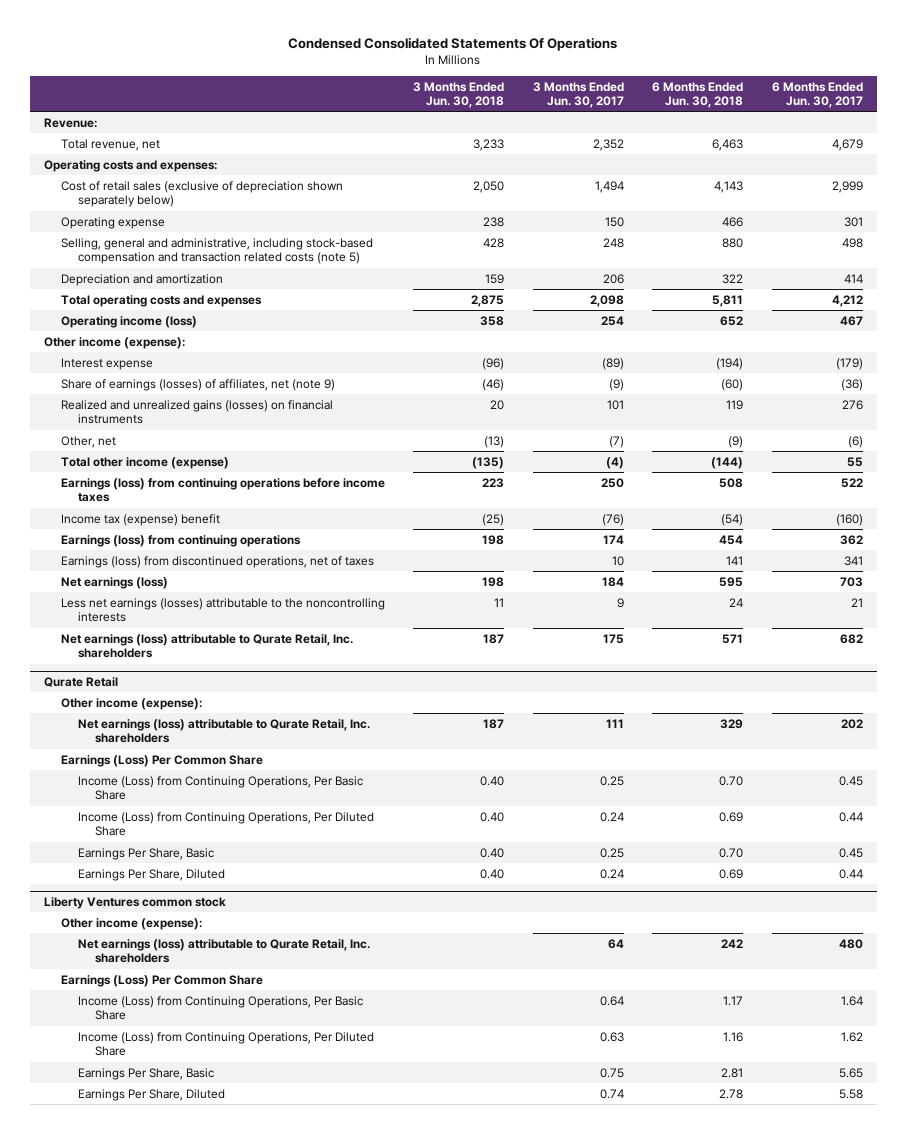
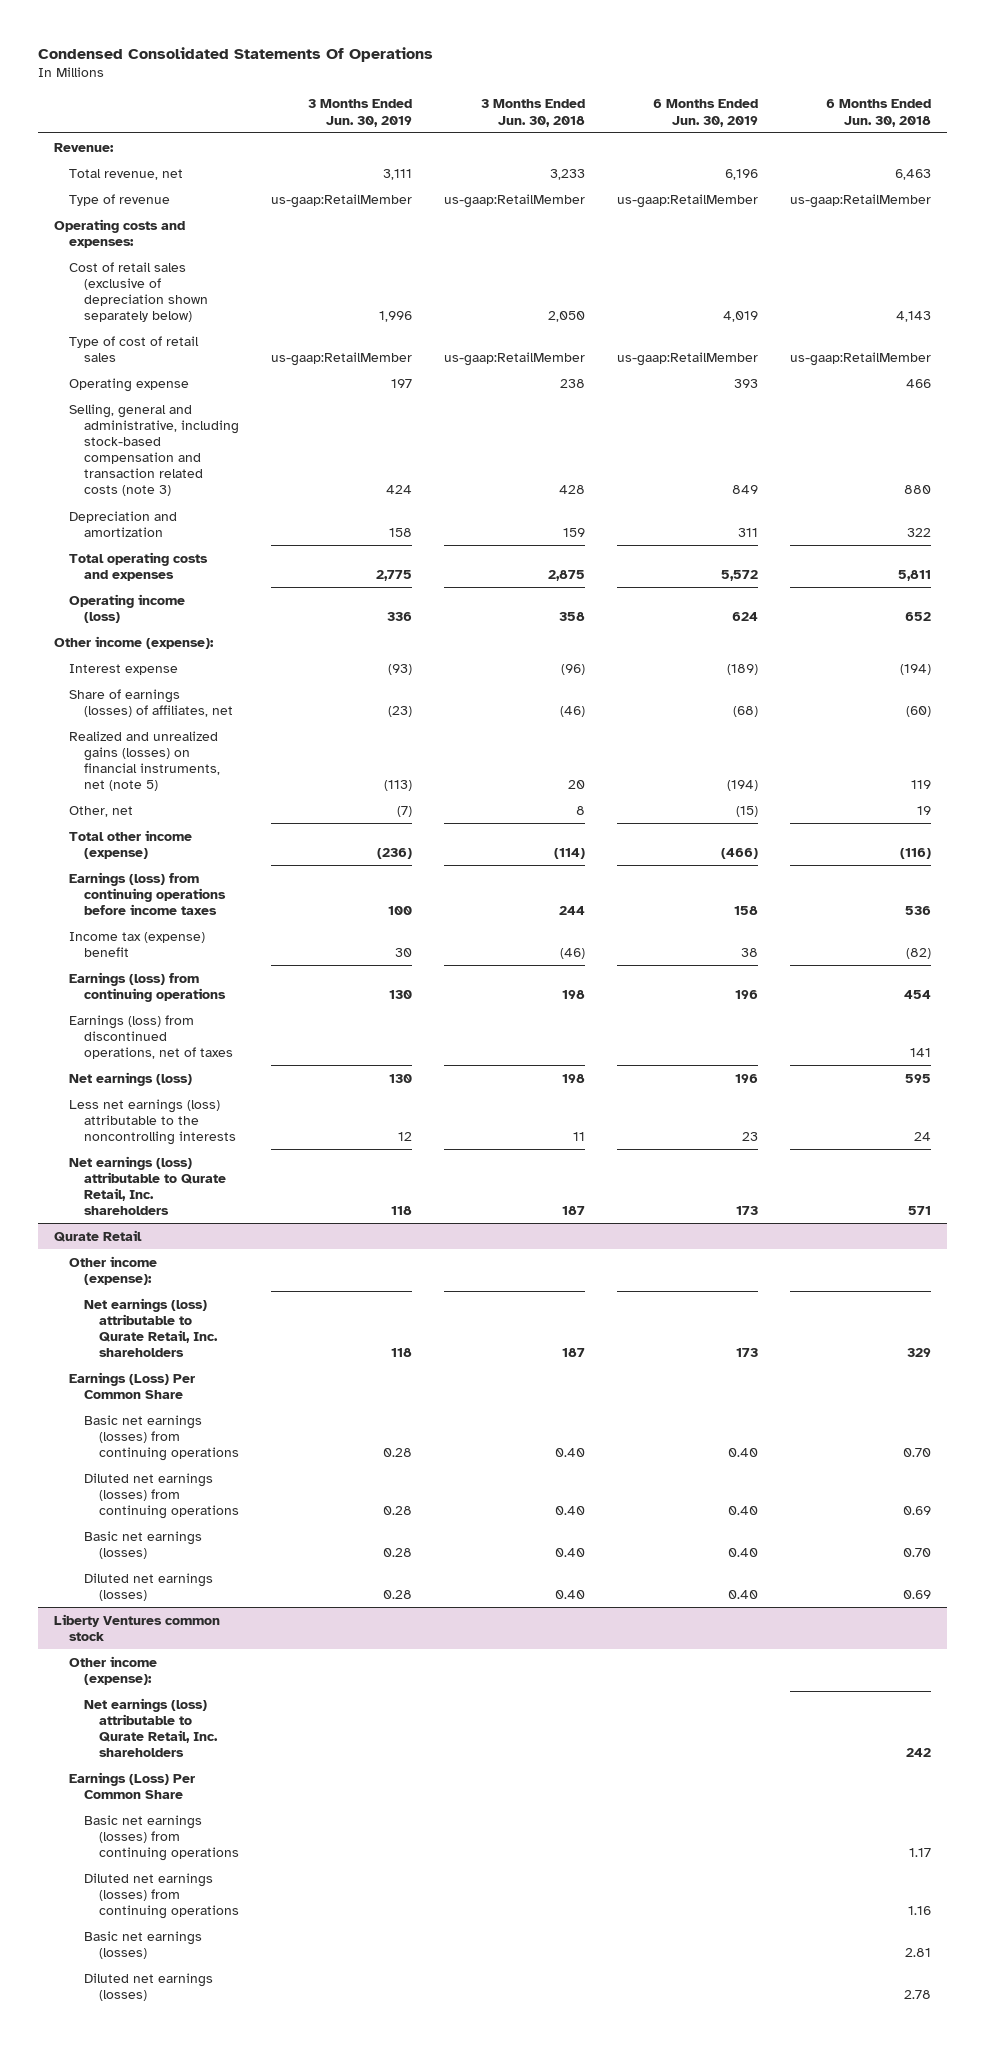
- | 3 Months Ended Jun. 30, 2018 | 3 Months Ended Jun. 30, 2017 | 6 Months Ended Jun. 30, 2018 | 6 Months Ended Jun. 30, 2017
+ | 3 Months Ended Jun. 30, 2019 | 3 Months Ended Jun. 30, 2018 | 6 Months Ended Jun. 30, 2019 | 6 Months Ended Jun. 30, 2018
+ Type of revenue | us-gaap:RetailMember | us-gaap:RetailMember | us-gaap:RetailMember | us-gaap:RetailMember
+ Type of cost of retail sales | us-gaap:RetailMember | us-gaap:RetailMember | us-gaap:RetailMember | us-gaap:RetailMember
- Selling, general and administrative, including stock-based compensation and transaction related costs (note 5) | 428 | 248 | 880 | 498
+ Selling, general and administrative, including stock-based compensation and transaction related costs (note 3) | 424 | 428 | 849 | 880
- Share of earnings (losses) of affiliates, net (note 9) | (46) | (9) | (60) | (36)
- Realized and unrealized gains (losses) on financial instruments | 20 | 101 | 119 | 276
- Other, net | (13) | (7) | (9) | (6)
- Total other income (expense) | (135) | (4) | (144) | 55
- Earnings (loss) from continuing operations before income taxes | 223 | 250 | 508 | 522
- Income tax (expense) benefit | (25) | (76) | (54) | (160)
+ Share of earnings (losses) of affiliates, net | (23) | (46) | (68) | (60)
+ Realized and unrealized gains (losses) on financial instruments, net (note 5) | (113) | 20 | (194) | 119
+ Other, net | (7) | 8 | (15) | 19
+ Total other income (expense) | (236) | (114) | (466) | (116)
+ Earnings (loss) from continuing operations before income taxes | 100 | 244 | 158 | 536
+ Income tax (expense) benefit | 30 | (46) | 38 | (82)
- Less net earnings (losses) attributable to the noncontrolling interests | 11 | 9 | 24 | 21
+ Less net earnings (loss) attributable to the noncontrolling interests | 12 | 11 | 23 | 24
@ Qurate Retail
- Income (Loss) from Continuing Operations, Per Basic Share | 0.40 | 0.25 | 0.70 | 0.45
- Income (Loss) from Continuing Operations, Per Diluted Share | 0.40 | 0.24 | 0.69 | 0.44
- Earnings Per Share, Basic | 0.40 | 0.25 | 0.70 | 0.45
- Earnings Per Share, Diluted | 0.40 | 0.24 | 0.69 | 0.44
+ Basic net earnings (losses) from continuing operations | 0.28 | 0.40 | 0.40 | 0.70
+ Diluted net earnings (losses) from continuing operations | 0.28 | 0.40 | 0.40 | 0.69
+ Basic net earnings (losses) | 0.28 | 0.40 | 0.40 | 0.70
+ Diluted net earnings (losses) | 0.28 | 0.40 | 0.40 | 0.69
@ Liberty Ventures common stock
- Income (Loss) from Continuing Operations, Per Basic Share | | 0.64 | 1.17 | 1.64
- Income (Loss) from Continuing Operations, Per Diluted Share | | 0.63 | 1.16 | 1.62
- Earnings Per Share, Basic | | 0.75 | 2.81 | 5.65
- Earnings Per Share, Diluted | | 0.74 | 2.78 | 5.58
+ Basic net earnings (losses) from continuing operations | | | | 1.17
+ Diluted net earnings (losses) from continuing operations | | | | 1.16
+ Basic net earnings (losses) | | | | 2.81
+ Diluted net earnings (losses) | | | | 2.78

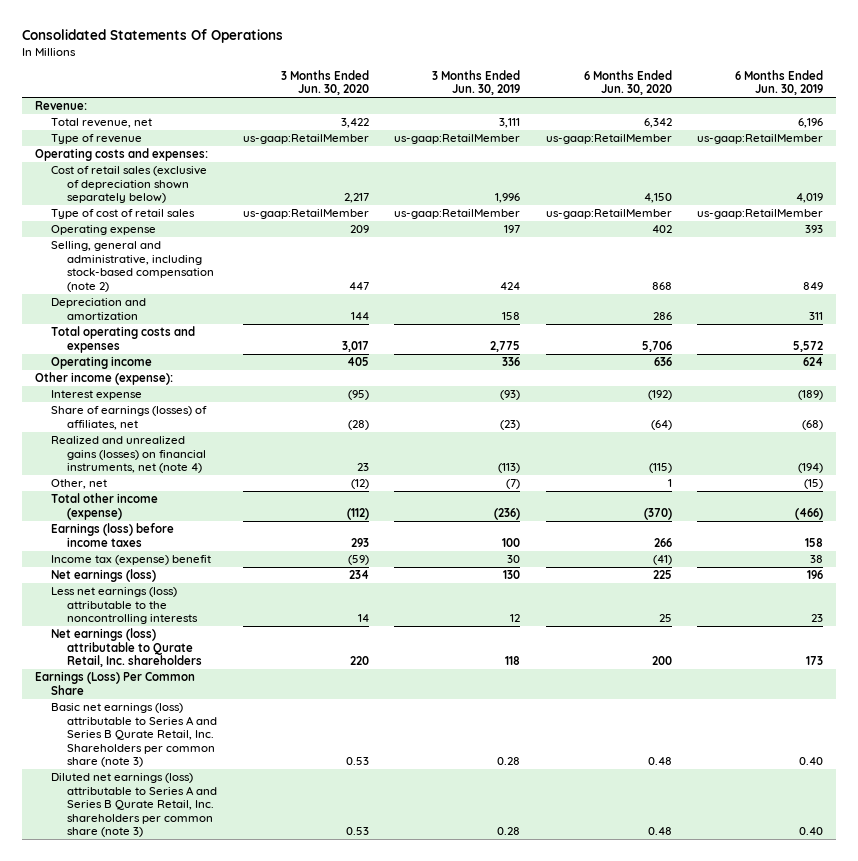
- Condensed Consolidated Statements Of Operations
+ Consolidated Statements Of Operations
- | 3 Months Ended Jun. 30, 2019 | 3 Months Ended Jun. 30, 2018 | 6 Months Ended Jun. 30, 2019 | 6 Months Ended Jun. 30, 2018
+ | 3 Months Ended Jun. 30, 2020 | 3 Months Ended Jun. 30, 2019 | 6 Months Ended Jun. 30, 2020 | 6 Months Ended Jun. 30, 2019
- Selling, general and administrative, including stock-based compensation and transaction related costs (note 3) | 424 | 428 | 849 | 880
+ Selling, general and administrative, including stock-based compensation (note 2) | 447 | 424 | 868 | 849
- Operating income (loss) | 336 | 358 | 624 | 652
+ Operating income | 405 | 336 | 636 | 624
- Realized and unrealized gains (losses) on financial instruments, net (note 5) | (113) | 20 | (194) | 119
+ Realized and unrealized gains (losses) on financial instruments, net (note 4) | 23 | (113) | (115) | (194)
- Earnings (loss) from continuing operations before income taxes | 100 | 244 | 158 | 536
+ Earnings (loss) before income taxes | 293 | 100 | 266 | 158
- Earnings (loss) from continuing operations | 130 | 198 | 196 | 454
- Earnings (loss) from discontinued operations, net of taxes | | | | 141
- Qurate Retail
- Other income (expense):
- Net earnings (loss) attributable to Qurate Retail, Inc. shareholders | 118 | 187 | 173 | 329
- Basic net earnings (losses) from continuing operations | 0.28 | 0.40 | 0.40 | 0.70
- Diluted net earnings (losses) from continuing operations | 0.28 | 0.40 | 0.40 | 0.69
- Basic net earnings (losses) | 0.28 | 0.40 | 0.40 | 0.70
- Diluted net earnings (losses) | 0.28 | 0.40 | 0.40 | 0.69
- Liberty Ventures common stock
- Other income (expense):
- Net earnings (loss) attributable to Qurate Retail, Inc. shareholders | | | | 242
- Earnings (Loss) Per Common Share
- Basic net earnings (losses) from continuing operations | | | | 1.17
- Diluted net earnings (losses) from continuing operations | | | | 1.16
- Basic net earnings (losses) | | | | 2.81
- Diluted net earnings (losses) | | | | 2.78
+ Basic net earnings (loss) attributable to Series A and Series B Qurate Retail, Inc. Shareholders per common share (note 3) | 0.53 | 0.28 | 0.48 | 0.40
+ Diluted net earnings (loss) attributable to Series A and Series B Qurate Retail, Inc. shareholders per common share (note 3) | 0.53 | 0.28 | 0.48 | 0.40

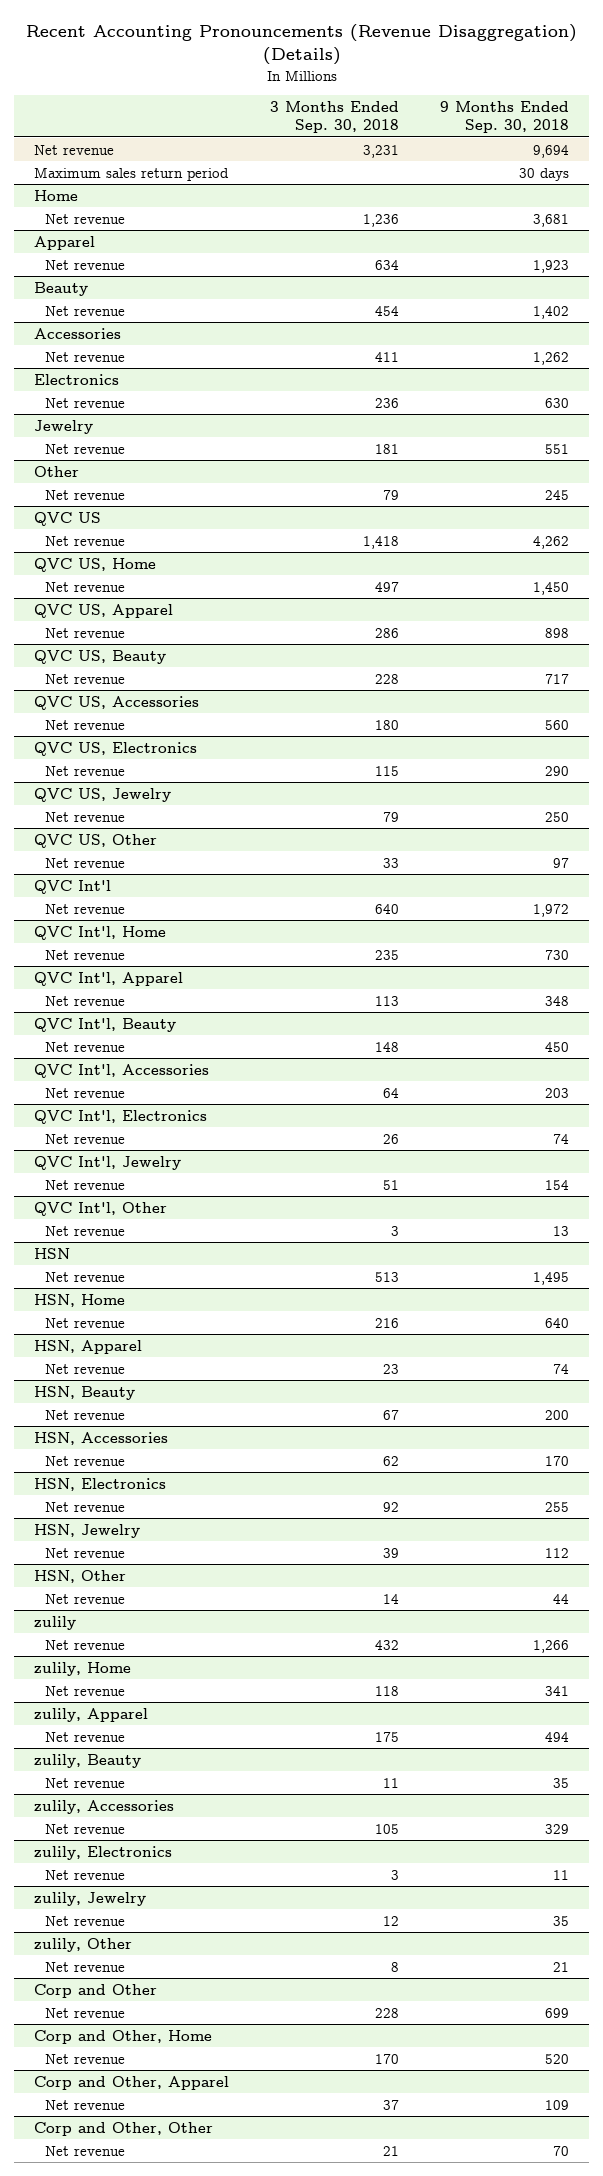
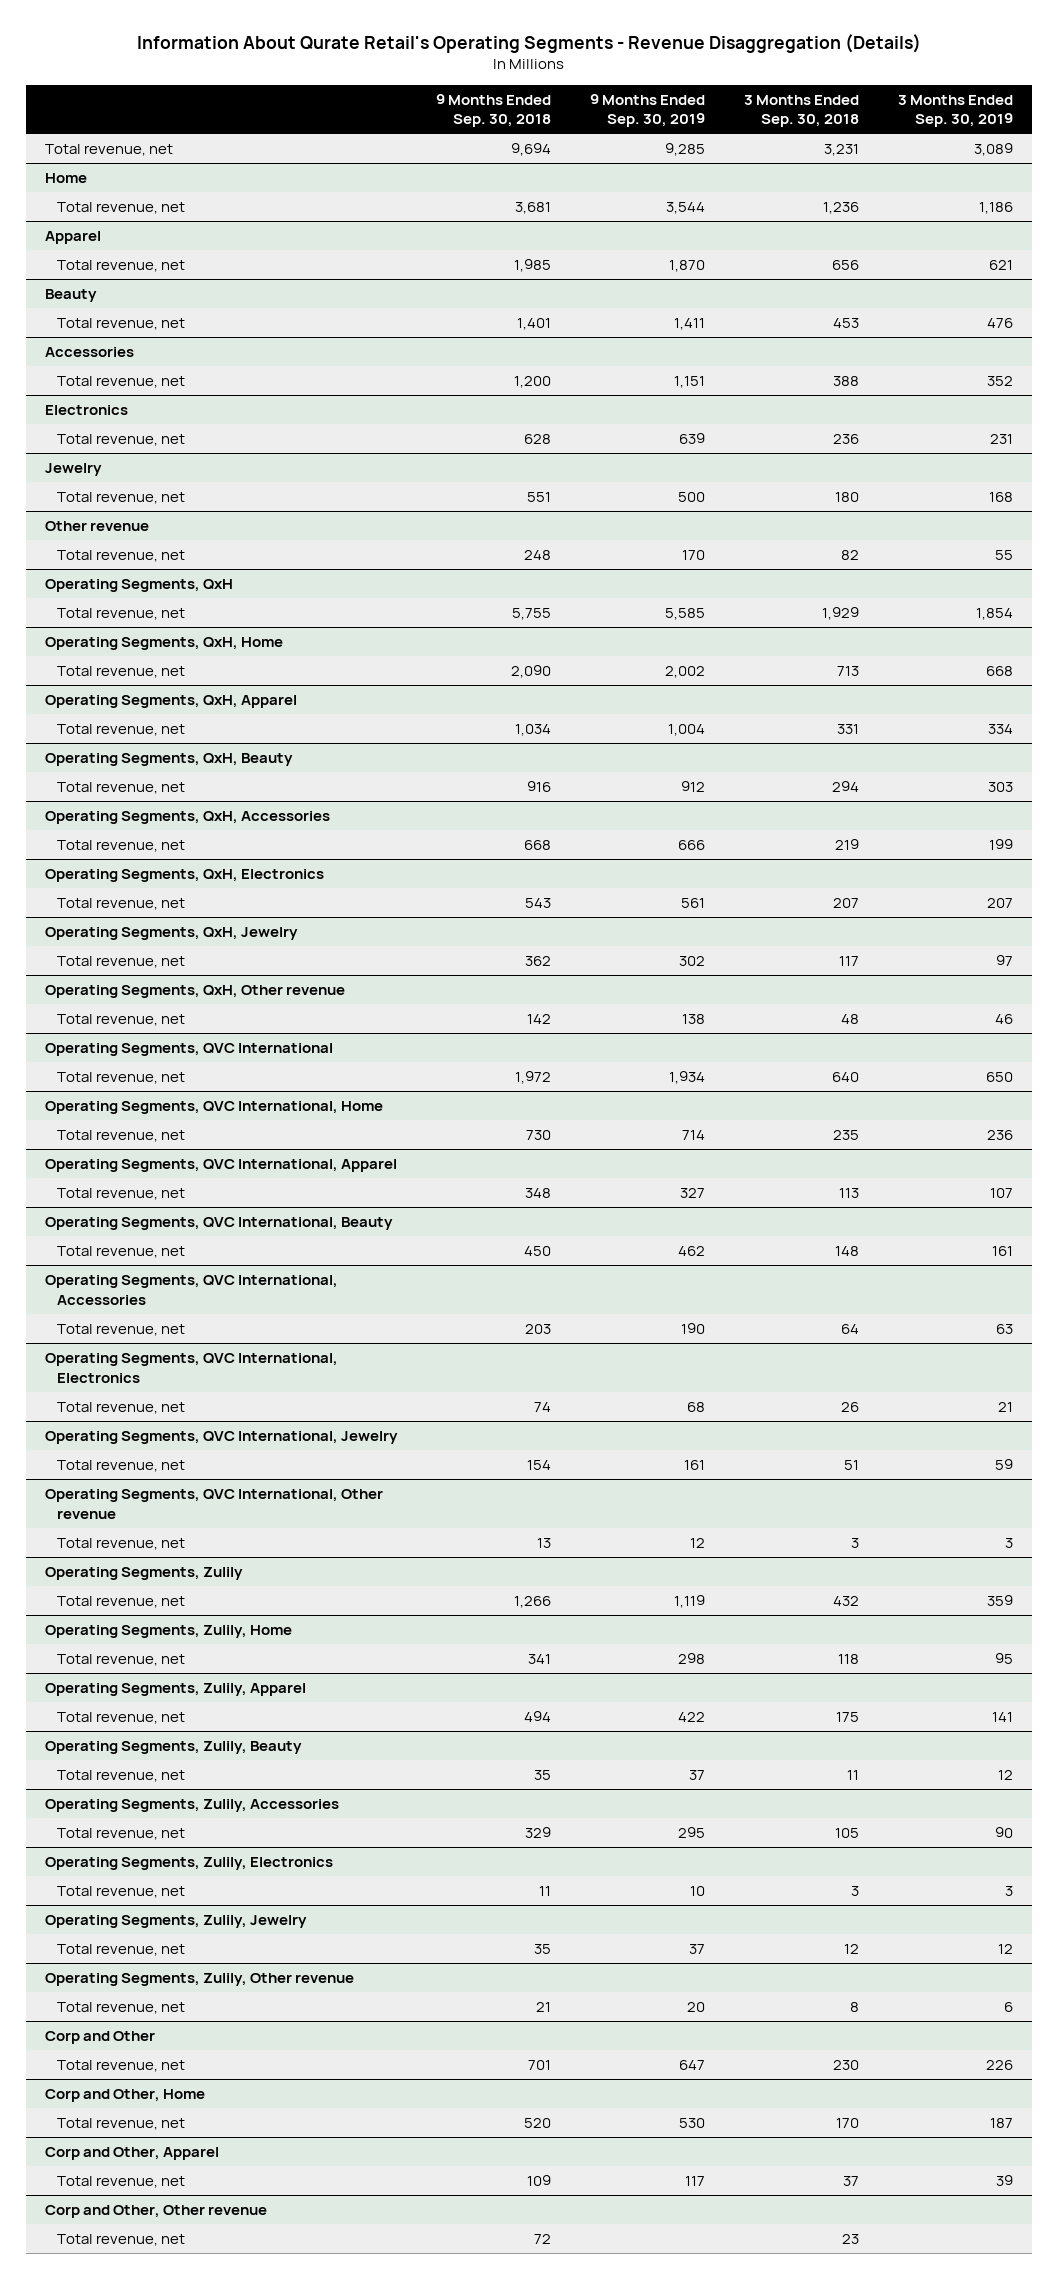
- Recent Accounting Pronouncements (Revenue Disaggregation) (Details)
+ Information About Qurate Retail's Operating Segments - Revenue Disaggregation (Details)
- | 3 Months Ended Sep. 30, 2018 | 9 Months Ended Sep. 30, 2018
+ | 9 Months Ended Sep. 30, 2018 | 9 Months Ended Sep. 30, 2019 | 3 Months Ended Sep. 30, 2018 | 3 Months Ended Sep. 30, 2019
- Net revenue | 3,231 | 9,694
- Maximum sales return period | | 30 days
+ Total revenue, net | 9,694 | 9,285 | 3,231 | 3,089
@ Home
- Net revenue | 1,236 | 3,681
+ Total revenue, net | 3,681 | 3,544 | 1,236 | 1,186
@ Apparel
- Net revenue | 634 | 1,923
+ Total revenue, net | 1,985 | 1,870 | 656 | 621
@ Beauty
- Net revenue | 454 | 1,402
+ Total revenue, net | 1,401 | 1,411 | 453 | 476
@ Accessories
- Net revenue | 411 | 1,262
+ Total revenue, net | 1,200 | 1,151 | 388 | 352
@ Electronics
- Net revenue | 236 | 630
+ Total revenue, net | 628 | 639 | 236 | 231
@ Jewelry
- Net revenue | 181 | 551
- Other
- Net revenue | 79 | 245
- QVC US
- Net revenue | 1,418 | 4,262
- QVC US, Home
- Net revenue | 497 | 1,450
- QVC US, Apparel
- Net revenue | 286 | 898
- QVC US, Beauty
- Net revenue | 228 | 717
- QVC US, Accessories
- Net revenue | 180 | 560
- QVC US, Electronics
- Net revenue | 115 | 290
- QVC US, Jewelry
- Net revenue | 79 | 250
- QVC US, Other
- Net revenue | 33 | 97
- QVC Int'l
- Net revenue | 640 | 1,972
- QVC Int'l, Home
- Net revenue | 235 | 730
- QVC Int'l, Apparel
- Net revenue | 113 | 348
- QVC Int'l, Beauty
- Net revenue | 148 | 450
- QVC Int'l, Accessories
- Net revenue | 64 | 203
- QVC Int'l, Electronics
- Net revenue | 26 | 74
- QVC Int'l, Jewelry
- Net revenue | 51 | 154
- QVC Int'l, Other
- Net revenue | 3 | 13
- HSN
- Net revenue | 513 | 1,495
- HSN, Home
- Net revenue | 216 | 640
- HSN, Apparel
- Net revenue | 23 | 74
- HSN, Beauty
- Net revenue | 67 | 200
- HSN, Accessories
- Net revenue | 62 | 170
- HSN, Electronics
- Net revenue | 92 | 255
- HSN, Jewelry
- Net revenue | 39 | 112
- HSN, Other
- Net revenue | 14 | 44
- zulily
- Net revenue | 432 | 1,266
- zulily, Home
- Net revenue | 118 | 341
- zulily, Apparel
- Net revenue | 175 | 494
- zulily, Beauty
- Net revenue | 11 | 35
- zulily, Accessories
- Net revenue | 105 | 329
- zulily, Electronics
- Net revenue | 3 | 11
- zulily, Jewelry
- Net revenue | 12 | 35
- zulily, Other
- Net revenue | 8 | 21
@ Jewelry
+ Total revenue, net | 551 | 500 | 180 | 168
+ Other revenue
+ Total revenue, net | 248 | 170 | 82 | 55
+ Operating Segments, QxH
+ Total revenue, net | 5,755 | 5,585 | 1,929 | 1,854
+ Operating Segments, QxH, Home
+ Total revenue, net | 2,090 | 2,002 | 713 | 668
+ Operating Segments, QxH, Apparel
+ Total revenue, net | 1,034 | 1,004 | 331 | 334
+ Operating Segments, QxH, Beauty
+ Total revenue, net | 916 | 912 | 294 | 303
+ Operating Segments, QxH, Accessories
+ Total revenue, net | 668 | 666 | 219 | 199
+ Operating Segments, QxH, Electronics
+ Total revenue, net | 543 | 561 | 207 | 207
+ Operating Segments, QxH, Jewelry
+ Total revenue, net | 362 | 302 | 117 | 97
+ Operating Segments, QxH, Other revenue
+ Total revenue, net | 142 | 138 | 48 | 46
+ Operating Segments, QVC International
+ Total revenue, net | 1,972 | 1,934 | 640 | 650
+ Operating Segments, QVC International, Home
+ Total revenue, net | 730 | 714 | 235 | 236
+ Operating Segments, QVC International, Apparel
+ Total revenue, net | 348 | 327 | 113 | 107
+ Operating Segments, QVC International, Beauty
+ Total revenue, net | 450 | 462 | 148 | 161
+ Operating Segments, QVC International, Accessories
+ Total revenue, net | 203 | 190 | 64 | 63
+ Operating Segments, QVC International, Electronics
+ Total revenue, net | 74 | 68 | 26 | 21
+ Operating Segments, QVC International, Jewelry
+ Total revenue, net | 154 | 161 | 51 | 59
+ Operating Segments, QVC International, Other revenue
+ Total revenue, net | 13 | 12 | 3 | 3
+ Operating Segments, Zulily
+ Total revenue, net | 1,266 | 1,119 | 432 | 359
+ Operating Segments, Zulily, Home
+ Total revenue, net | 341 | 298 | 118 | 95
+ Operating Segments, Zulily, Apparel
+ Total revenue, net | 494 | 422 | 175 | 141
+ Operating Segments, Zulily, Beauty
+ Total revenue, net | 35 | 37 | 11 | 12
+ Operating Segments, Zulily, Accessories
+ Total revenue, net | 329 | 295 | 105 | 90
+ Operating Segments, Zulily, Electronics
+ Total revenue, net | 11 | 10 | 3 | 3
+ Operating Segments, Zulily, Jewelry
+ Total revenue, net | 35 | 37 | 12 | 12
+ Operating Segments, Zulily, Other revenue
+ Total revenue, net | 21 | 20 | 8 | 6
@ Corp and Other
- Net revenue | 228 | 699
+ Total revenue, net | 701 | 647 | 230 | 226
@ Corp and Other, Home
- Net revenue | 170 | 520
+ Total revenue, net | 520 | 530 | 170 | 187
@ Corp and Other, Apparel
- Net revenue | 37 | 109
- Corp and Other, Other
- Net revenue | 21 | 70
@ Corp and Other, Apparel
+ Total revenue, net | 109 | 117 | 37 | 39
+ Corp and Other, Other revenue
+ Total revenue, net | 72 | | 23 |

